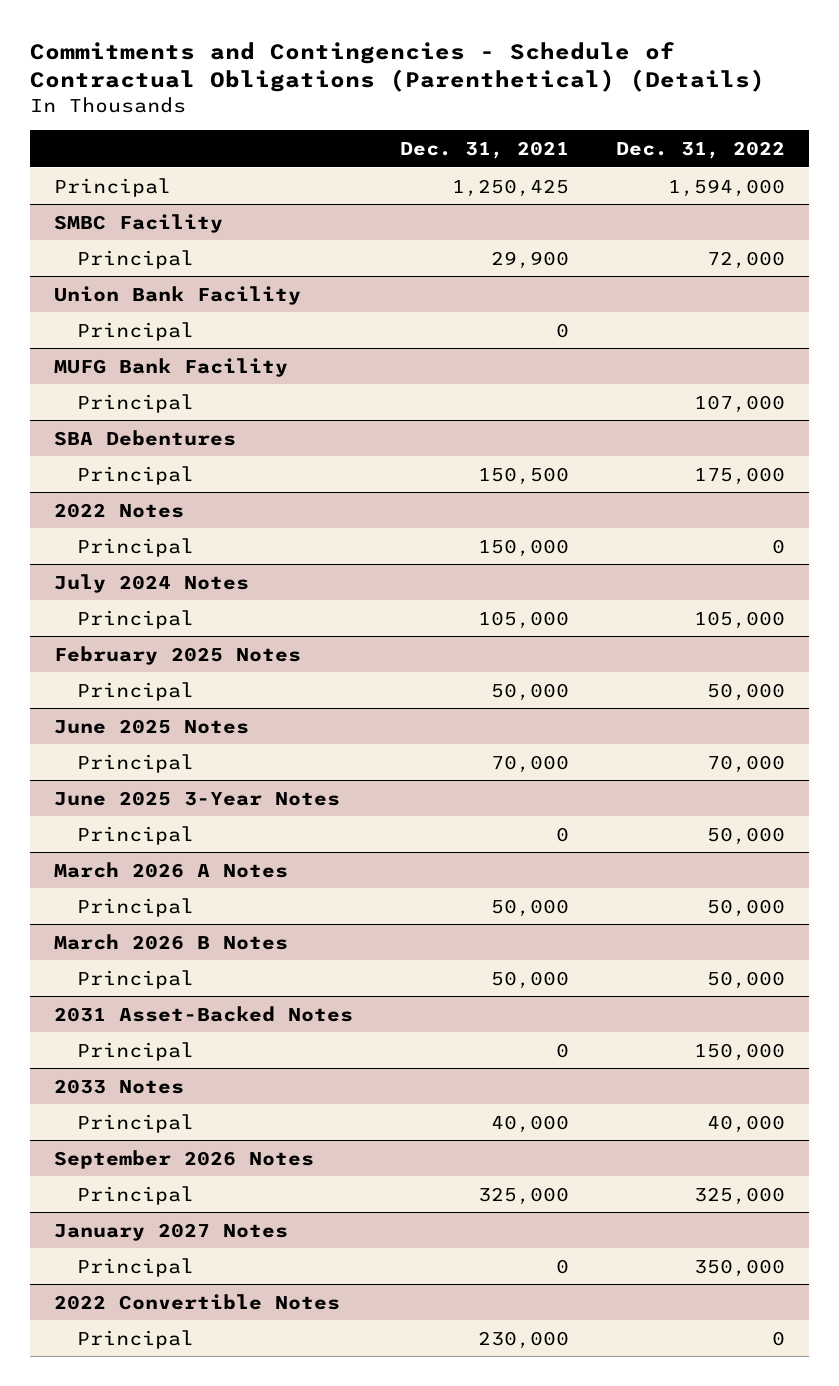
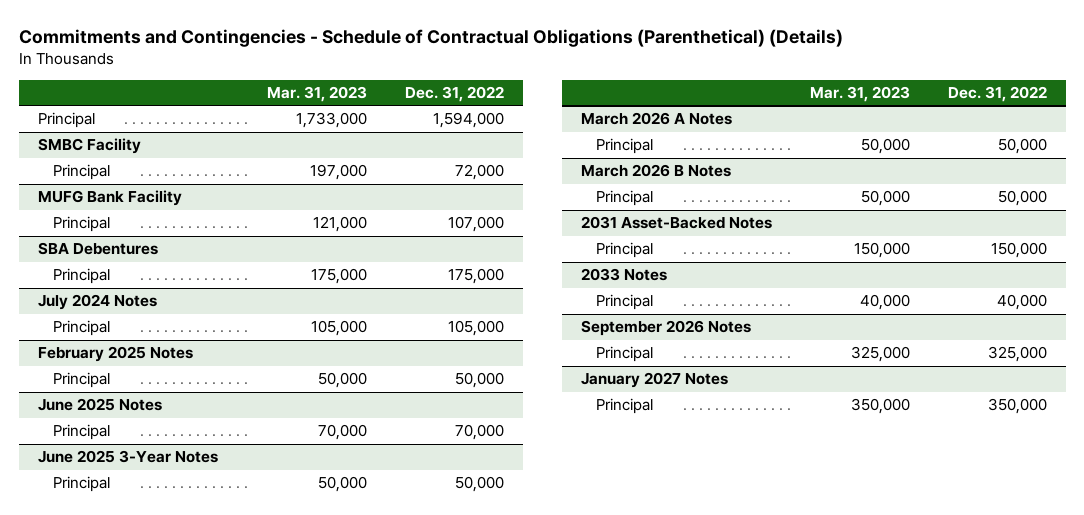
- | Dec. 31, 2021 | Dec. 31, 2022
+ | Mar. 31, 2023 | Dec. 31, 2022
- Union Bank Facility
- Principal | 0 |
- 2022 Notes
- Principal | 150,000 | 0
- 2022 Convertible Notes
- Principal | 230,000 | 0

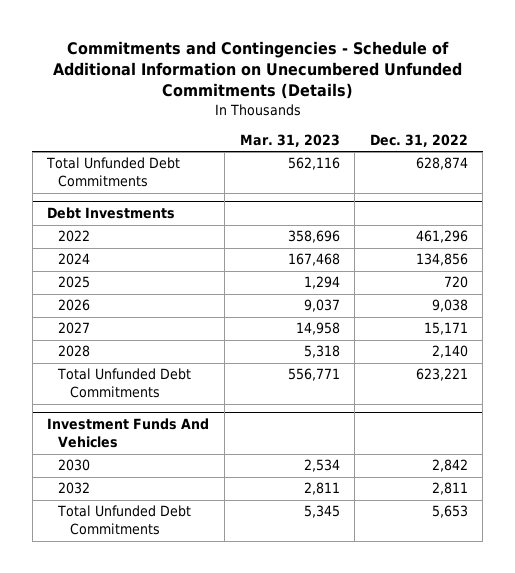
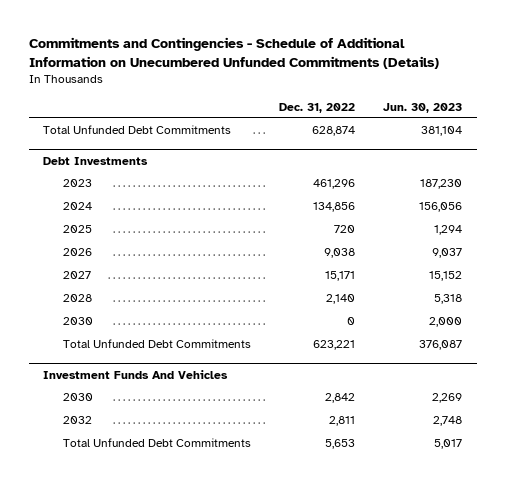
- | Mar. 31, 2023 | Dec. 31, 2022
+ | Dec. 31, 2022 | Jun. 30, 2023
@ Debt Investments
- 2022 | 358,696 | 461,296
+ 2023 | 461,296 | 187,230
+ 2030 | 0 | 2,000

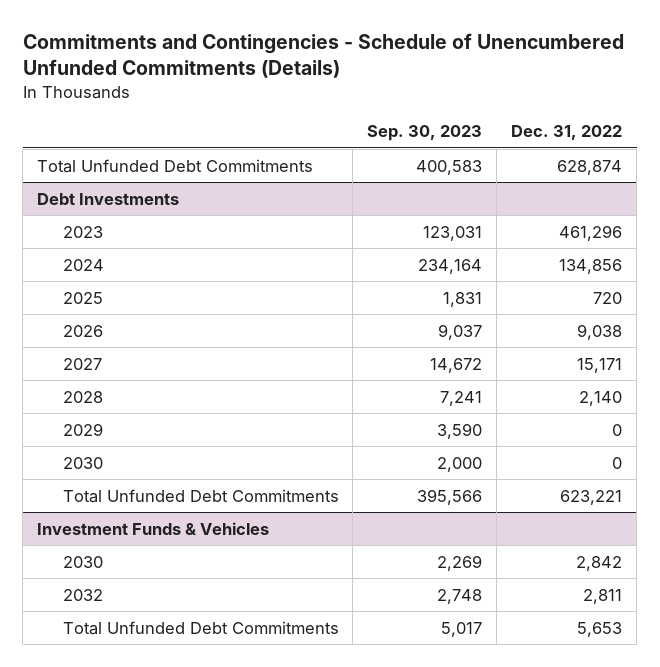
- Commitments and Contingencies - Schedule of Additional Information on Unecumbered Unfunded Commitments (Details)
+ Commitments and Contingencies - Schedule of Unencumbered Unfunded Commitments (Details)
- | Dec. 31, 2022 | Jun. 30, 2023
+ | Sep. 30, 2023 | Dec. 31, 2022
@ Debt Investments
+ 2029 | 3,590 | 0
- Investment Funds And Vehicles
+ Investment Funds & Vehicles

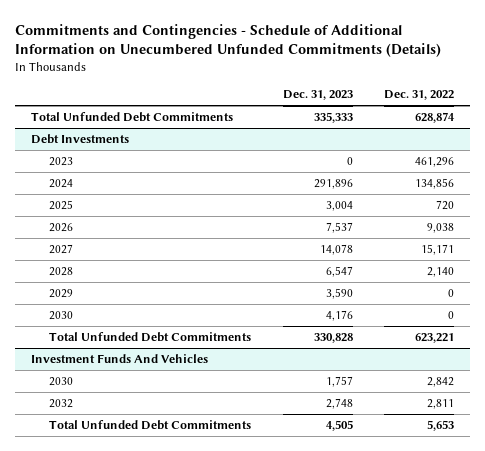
- Commitments and Contingencies - Schedule of Unencumbered Unfunded Commitments (Details)
+ Commitments and Contingencies - Schedule of Additional Information on Unecumbered Unfunded Commitments (Details)
- | Sep. 30, 2023 | Dec. 31, 2022
+ | Dec. 31, 2023 | Dec. 31, 2022
- Investment Funds & Vehicles
+ Investment Funds And Vehicles

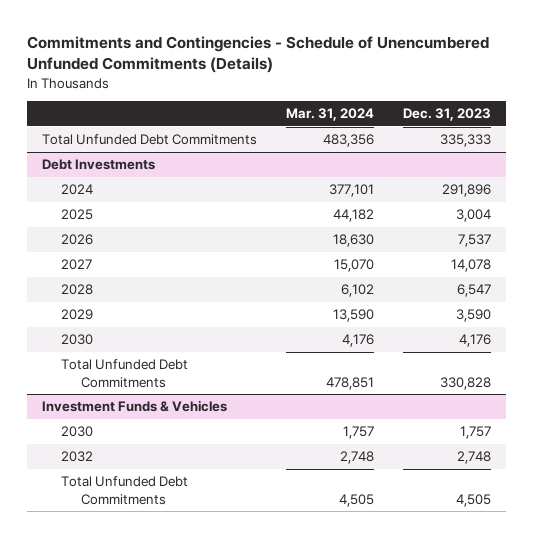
- Commitments and Contingencies - Schedule of Additional Information on Unecumbered Unfunded Commitments (Details)
+ Commitments and Contingencies - Schedule of Unencumbered Unfunded Commitments (Details)
- | Dec. 31, 2023 | Dec. 31, 2022
+ | Mar. 31, 2024 | Dec. 31, 2023
@ Debt Investments
- 2023 | 0 | 461,296
- Investment Funds And Vehicles
+ Investment Funds & Vehicles

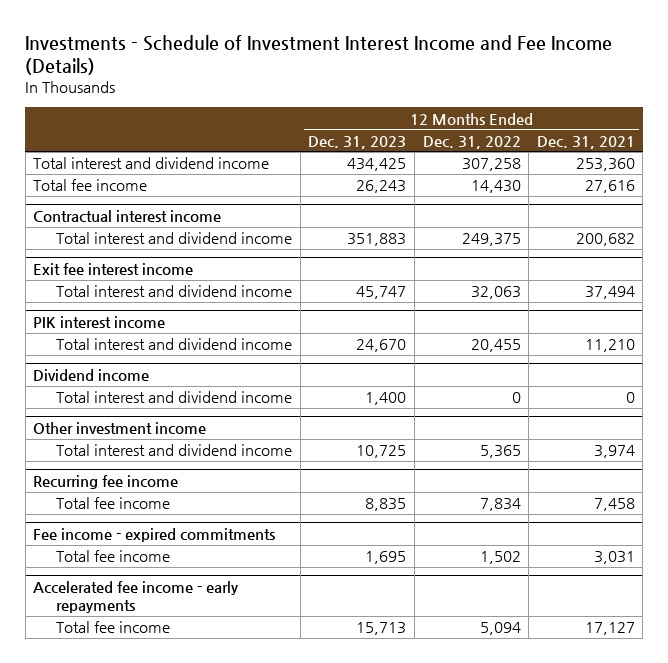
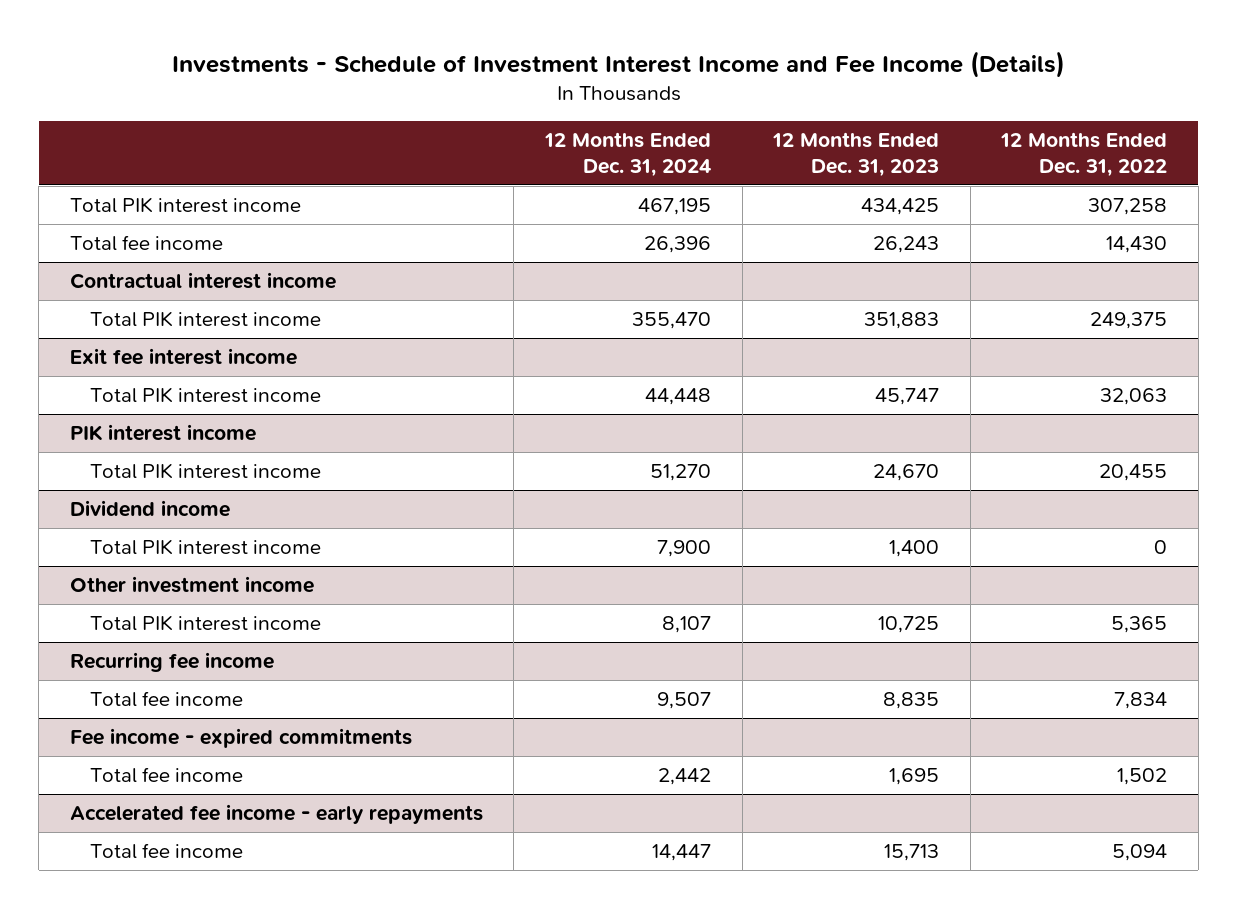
- | 12 Months Ended Dec. 31, 2023 | 12 Months Ended Dec. 31, 2022 | 12 Months Ended Dec. 31, 2021
+ | 12 Months Ended Dec. 31, 2024 | 12 Months Ended Dec. 31, 2023 | 12 Months Ended Dec. 31, 2022
- Total interest and dividend income | 434,425 | 307,258 | 253,360
+ Total PIK interest income | 467,195 | 434,425 | 307,258
@ Contractual interest income
- Total interest and dividend income | 351,883 | 249,375 | 200,682
+ Total PIK interest income | 355,470 | 351,883 | 249,375
@ Exit fee interest income
- Total interest and dividend income | 45,747 | 32,063 | 37,494
+ Total PIK interest income | 44,448 | 45,747 | 32,063
@ PIK interest income
- Total interest and dividend income | 24,670 | 20,455 | 11,210
+ Total PIK interest income | 51,270 | 24,670 | 20,455
@ Dividend income
- Total interest and dividend income | 1,400 | 0 | 0
+ Total PIK interest income | 7,900 | 1,400 | 0
@ Other investment income
- Total interest and dividend income | 10,725 | 5,365 | 3,974
+ Total PIK interest income | 8,107 | 10,725 | 5,365

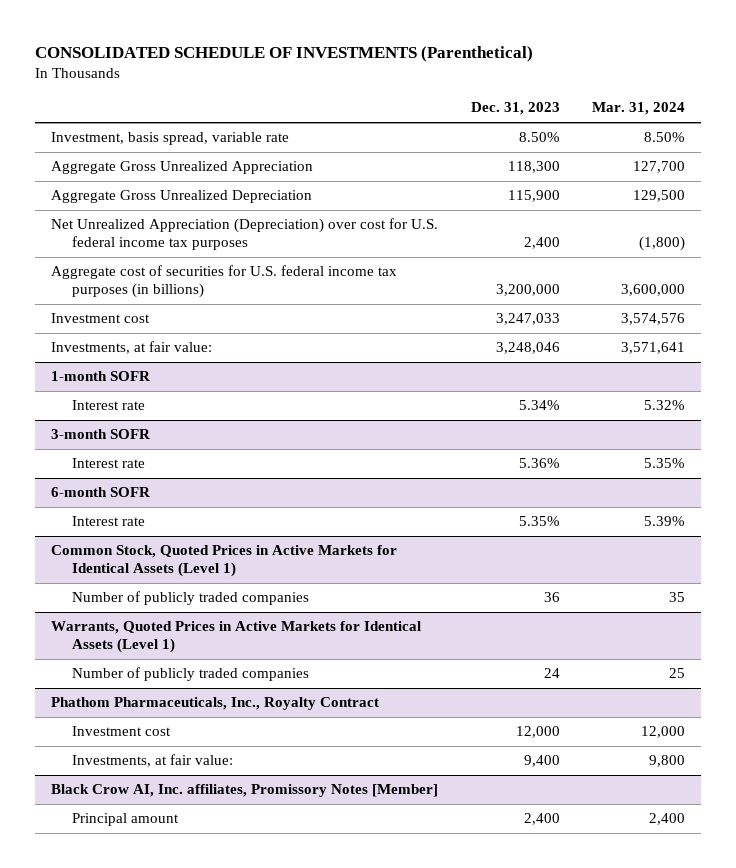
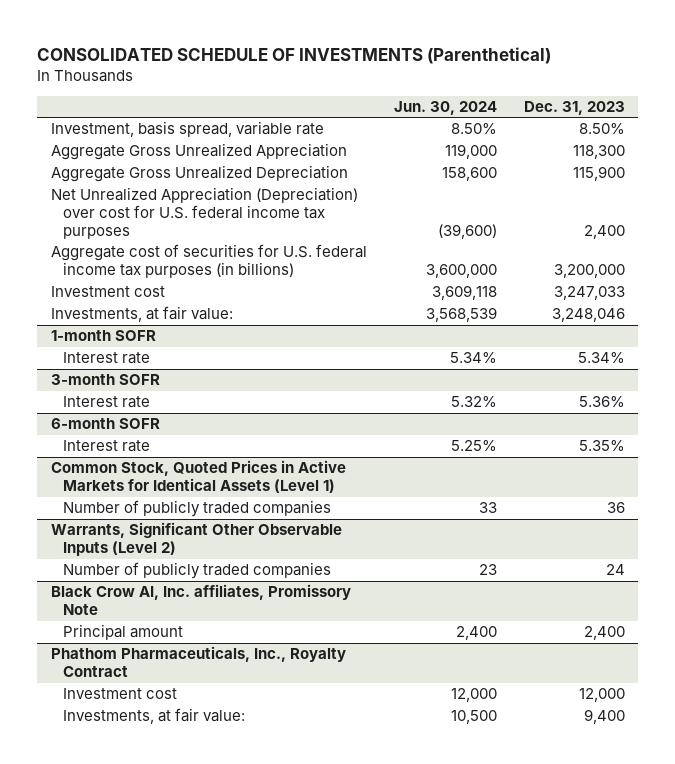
- | Dec. 31, 2023 | Mar. 31, 2024
+ | Jun. 30, 2024 | Dec. 31, 2023
- Warrants, Quoted Prices in Active Markets for Identical Assets (Level 1)
+ Warrants, Significant Other Observable Inputs (Level 2)
+ Black Crow AI, Inc. affiliates, Promissory Note
+ Principal amount | 2,400 | 2,400
- Black Crow AI, Inc. affiliates, Promissory Notes [Member]
- Principal amount | 2,400 | 2,400

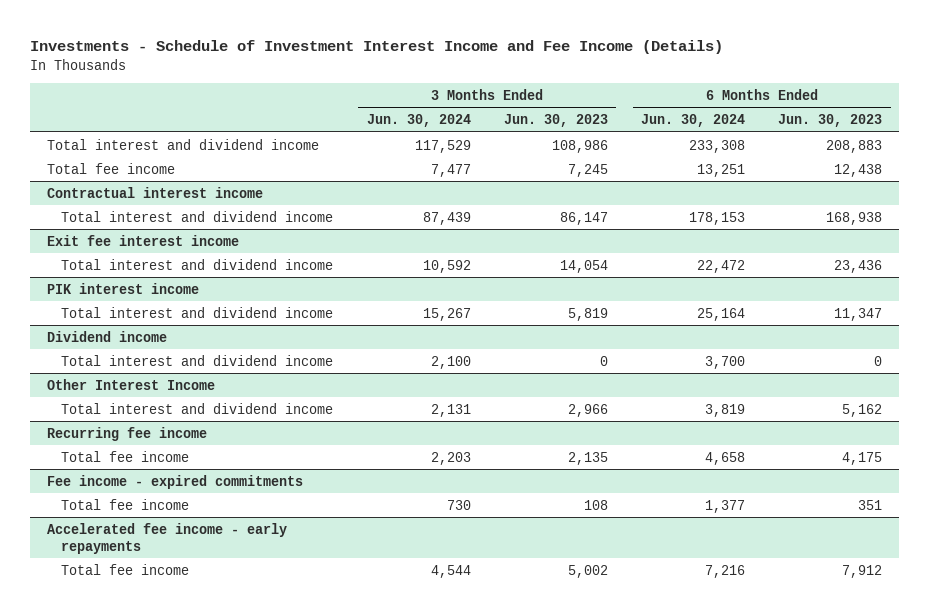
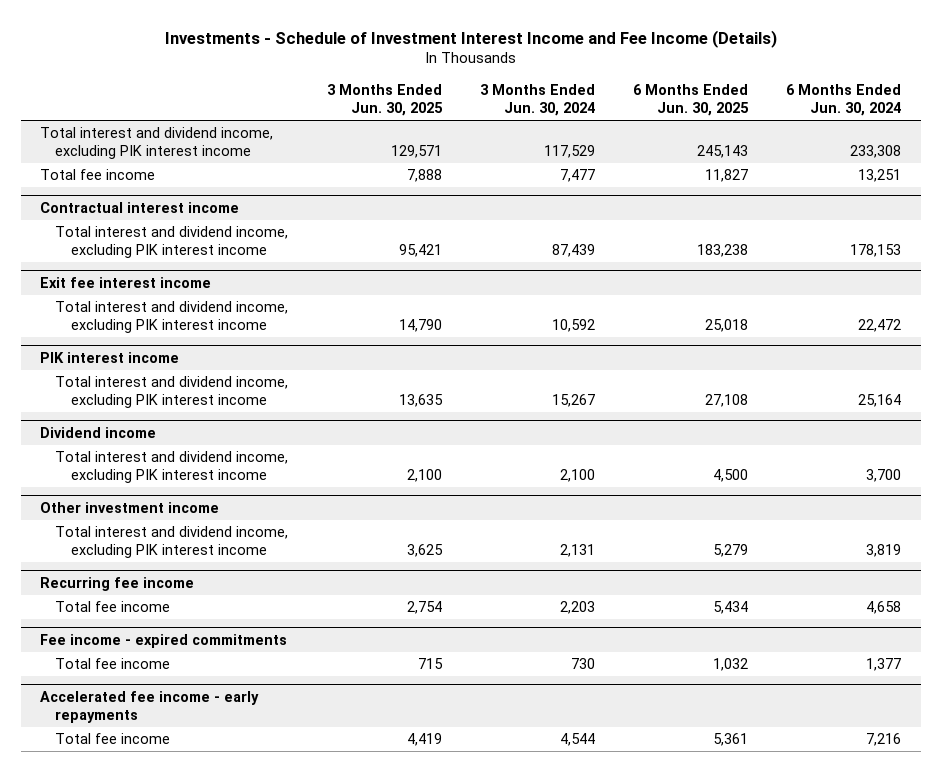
- | 3 Months Ended Jun. 30, 2024 | 3 Months Ended Jun. 30, 2023 | 6 Months Ended Jun. 30, 2024 | 6 Months Ended Jun. 30, 2023
+ | 3 Months Ended Jun. 30, 2025 | 3 Months Ended Jun. 30, 2024 | 6 Months Ended Jun. 30, 2025 | 6 Months Ended Jun. 30, 2024
- Total interest and dividend income | 117,529 | 108,986 | 233,308 | 208,883
+ Total interest and dividend income, excluding PIK interest income | 129,571 | 117,529 | 245,143 | 233,308
@ Contractual interest income
- Total interest and dividend income | 87,439 | 86,147 | 178,153 | 168,938
+ Total interest and dividend income, excluding PIK interest income | 95,421 | 87,439 | 183,238 | 178,153
@ Exit fee interest income
- Total interest and dividend income | 10,592 | 14,054 | 22,472 | 23,436
+ Total interest and dividend income, excluding PIK interest income | 14,790 | 10,592 | 25,018 | 22,472
@ PIK interest income
- Total interest and dividend income | 15,267 | 5,819 | 25,164 | 11,347
+ Total interest and dividend income, excluding PIK interest income | 13,635 | 15,267 | 27,108 | 25,164
@ Dividend income
- Total interest and dividend income | 2,100 | 0 | 3,700 | 0
- Other Interest Income
- Total interest and dividend income | 2,131 | 2,966 | 3,819 | 5,162
@ Dividend income
+ Total interest and dividend income, excluding PIK interest income | 2,100 | 2,100 | 4,500 | 3,700
+ Other investment income
+ Total interest and dividend income, excluding PIK interest income | 3,625 | 2,131 | 5,279 | 3,819

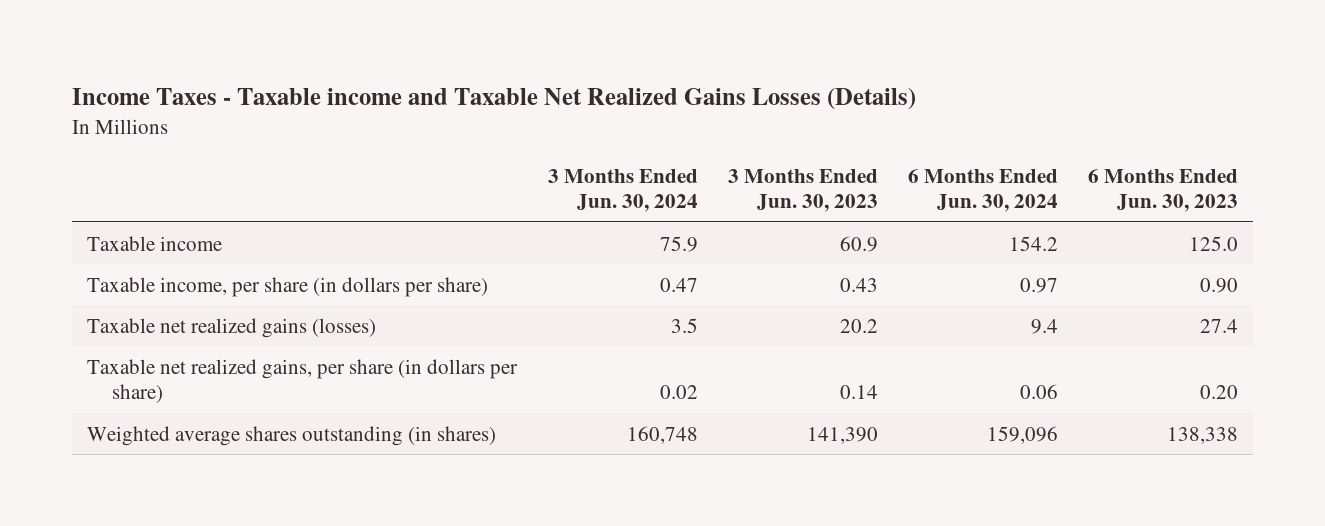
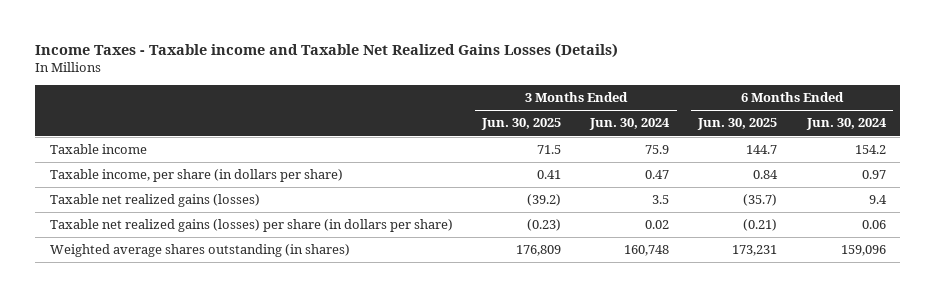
- | 3 Months Ended Jun. 30, 2024 | 3 Months Ended Jun. 30, 2023 | 6 Months Ended Jun. 30, 2024 | 6 Months Ended Jun. 30, 2023
+ | 3 Months Ended Jun. 30, 2025 | 3 Months Ended Jun. 30, 2024 | 6 Months Ended Jun. 30, 2025 | 6 Months Ended Jun. 30, 2024
- Taxable net realized gains, per share (in dollars per share) | 0.02 | 0.14 | 0.06 | 0.20
+ Taxable net realized gains (losses) per share (in dollars per share) | (0.23) | 0.02 | (0.21) | 0.06

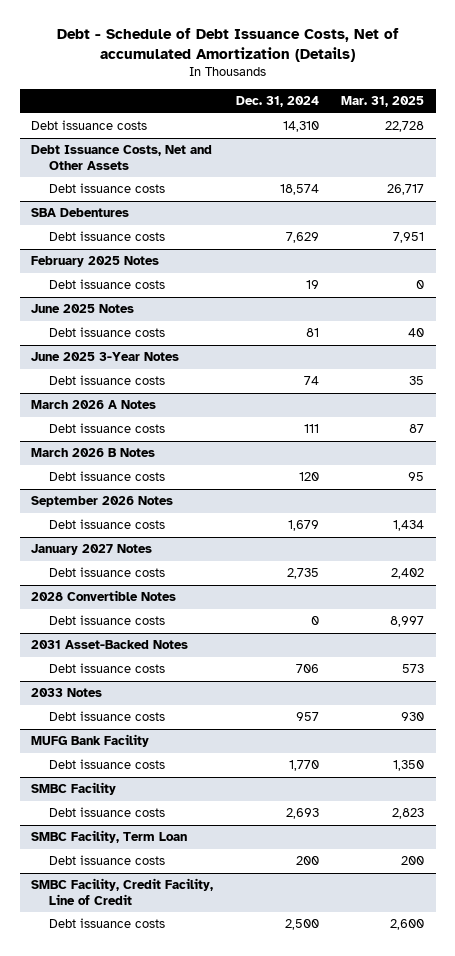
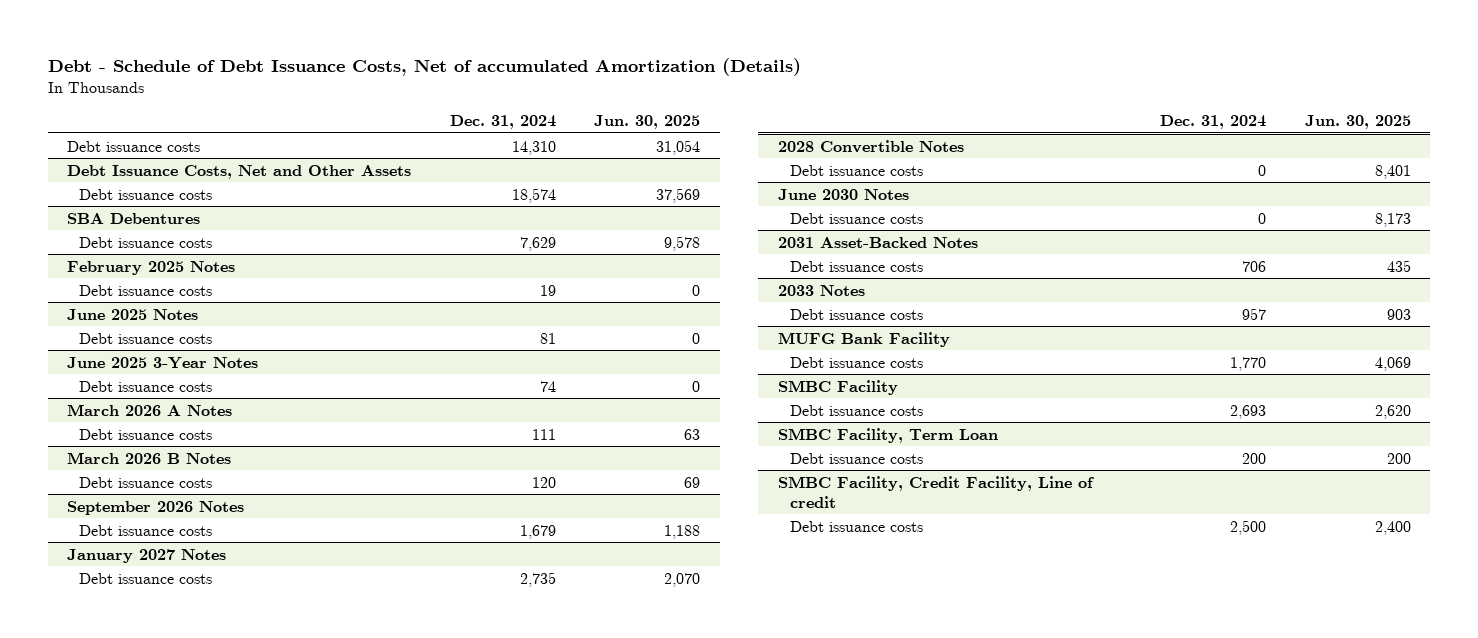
- | Dec. 31, 2024 | Mar. 31, 2025
+ | Dec. 31, 2024 | Jun. 30, 2025
+ June 2030 Notes
+ Debt issuance costs | 0 | 8,173
- SMBC Facility, Credit Facility, Line of Credit
+ SMBC Facility, Credit Facility, Line of credit

